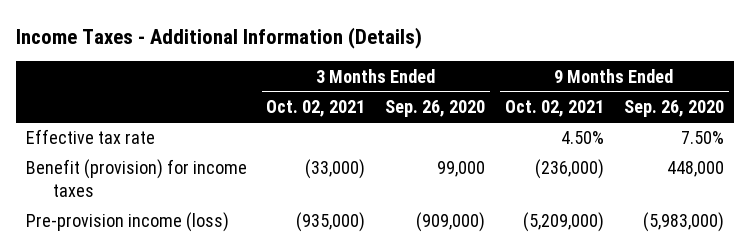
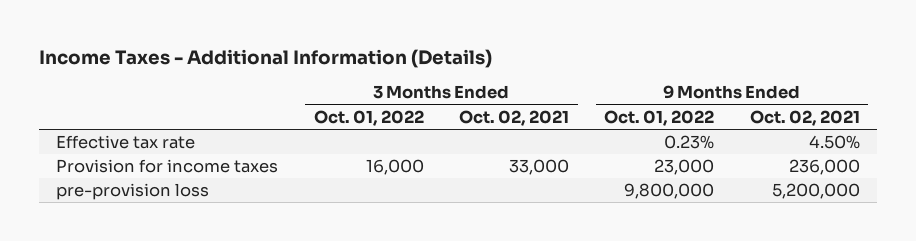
- | 3 Months Ended Oct. 02, 2021 | 3 Months Ended Sep. 26, 2020 | 9 Months Ended Oct. 02, 2021 | 9 Months Ended Sep. 26, 2020
+ | 3 Months Ended Oct. 01, 2022 | 3 Months Ended Oct. 02, 2021 | 9 Months Ended Oct. 01, 2022 | 9 Months Ended Oct. 02, 2021
- Benefit (provision) for income taxes | (33,000) | 99,000 | (236,000) | 448,000
- Pre-provision income (loss) | (935,000) | (909,000) | (5,209,000) | (5,983,000)
+ Provision for income taxes | 16,000 | 33,000 | 23,000 | 236,000
+ pre-provision loss | | | 9,800,000 | 5,200,000

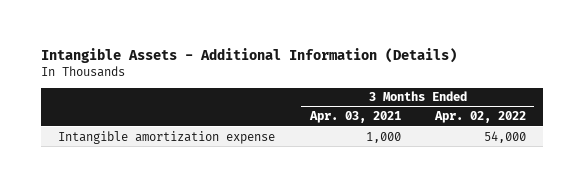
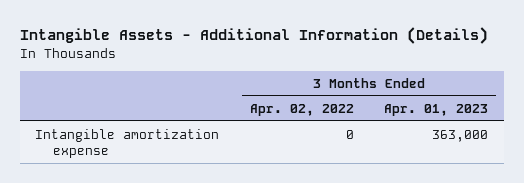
- | 3 Months Ended Apr. 03, 2021 | 3 Months Ended Apr. 02, 2022
+ | 3 Months Ended Apr. 02, 2022 | 3 Months Ended Apr. 01, 2023
- Intangible amortization expense | 1,000 | 54,000
+ Intangible amortization expense | 0 | 363,000

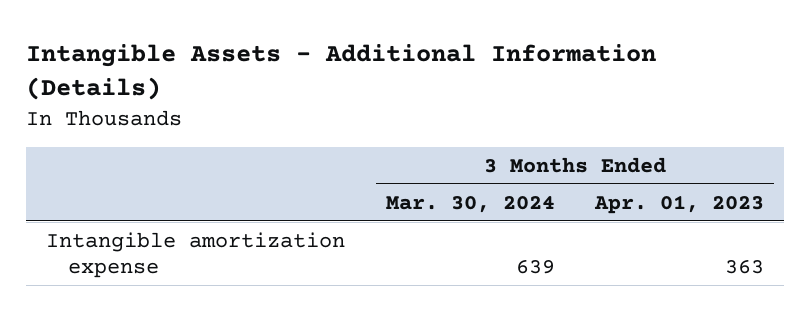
- | 3 Months Ended Apr. 02, 2022 | 3 Months Ended Apr. 01, 2023
+ | 3 Months Ended Mar. 30, 2024 | 3 Months Ended Apr. 01, 2023
- Intangible amortization expense | 0 | 363,000
+ Intangible amortization expense | 639 | 363

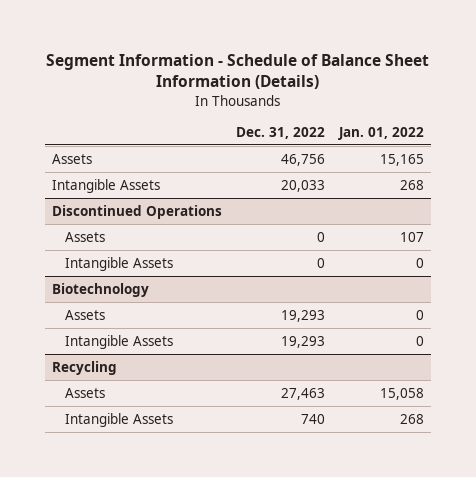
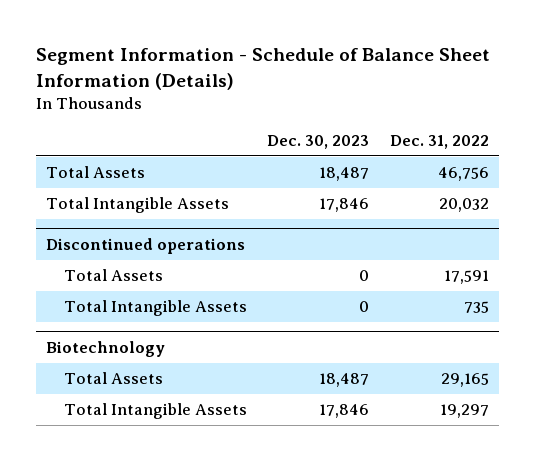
- | Dec. 31, 2022 | Jan. 01, 2022
+ | Dec. 30, 2023 | Dec. 31, 2022
- Assets | 46,756 | 15,165
- Intangible Assets | 20,033 | 268
- Discontinued Operations
- Assets | 0 | 107
- Intangible Assets | 0 | 0
+ Total Assets | 18,487 | 46,756
+ Total Intangible Assets | 17,846 | 20,032
+ Discontinued operations
+ Total Assets | 0 | 17,591
+ Total Intangible Assets | 0 | 735
@ Biotechnology
- Assets | 19,293 | 0
- Intangible Assets | 19,293 | 0
- Recycling
- Assets | 27,463 | 15,058
- Intangible Assets | 740 | 268
@ Biotechnology
+ Total Assets | 18,487 | 29,165
+ Total Intangible Assets | 17,846 | 19,297

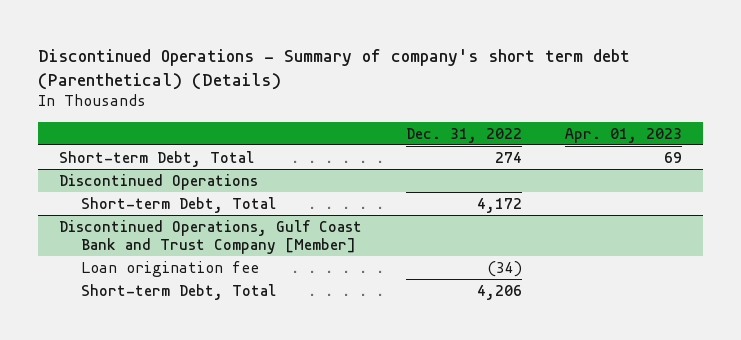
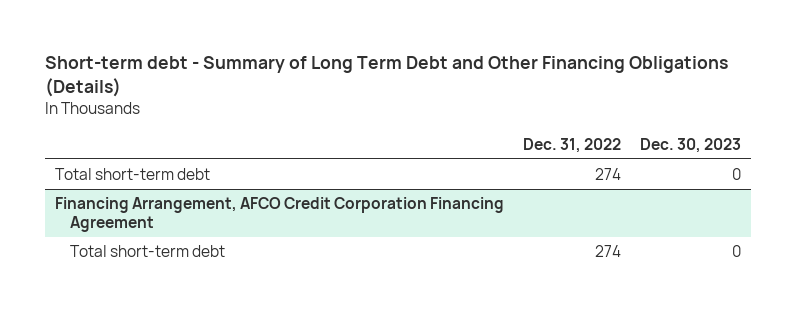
- Discontinued Operations - Summary of company's short term debt (Parenthetical) (Details)
+ Short-term debt - Summary of Long Term Debt and Other Financing Obligations (Details)
- | Dec. 31, 2022 | Apr. 01, 2023
+ | Dec. 31, 2022 | Dec. 30, 2023
- Short-term Debt, Total | 274 | 69
- Discontinued Operations
- Short-term Debt, Total | 4,172 |
- Discontinued Operations, Gulf Coast Bank and Trust Company [Member]
- Loan origination fee | (34) |
- Short-term Debt, Total | 4,206 |
+ Total short-term debt | 274 | 0
+ Financing Arrangement, AFCO Credit Corporation Financing Agreement
+ Total short-term debt | 274 | 0

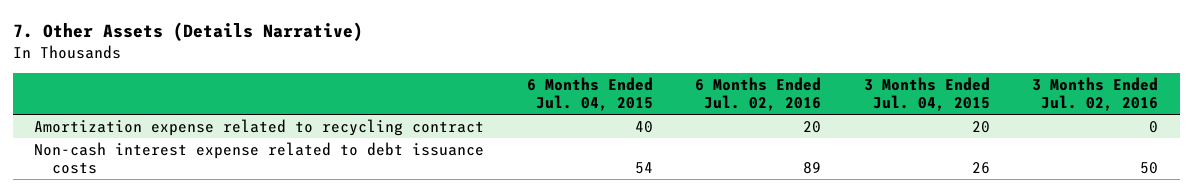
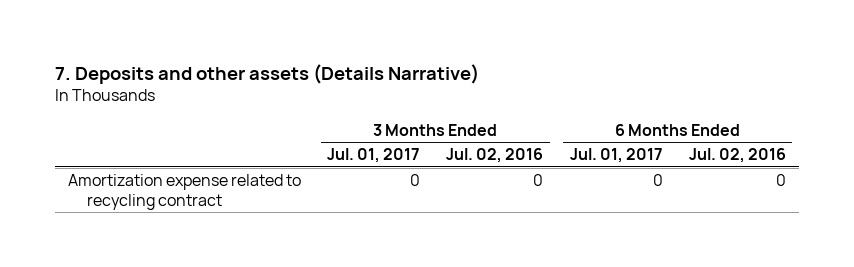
- 7. Other Assets (Details Narrative)
+ 7. Deposits and other assets (Details Narrative)
- | 6 Months Ended Jul. 04, 2015 | 6 Months Ended Jul. 02, 2016 | 3 Months Ended Jul. 04, 2015 | 3 Months Ended Jul. 02, 2016
+ | 3 Months Ended Jul. 01, 2017 | 3 Months Ended Jul. 02, 2016 | 6 Months Ended Jul. 01, 2017 | 6 Months Ended Jul. 02, 2016
- Amortization expense related to recycling contract | 40 | 20 | 20 | 0
- Non-cash interest expense related to debt issuance costs | 54 | 89 | 26 | 50
+ Amortization expense related to recycling contract | 0 | 0 | 0 | 0

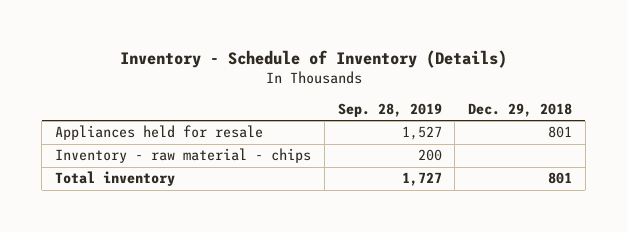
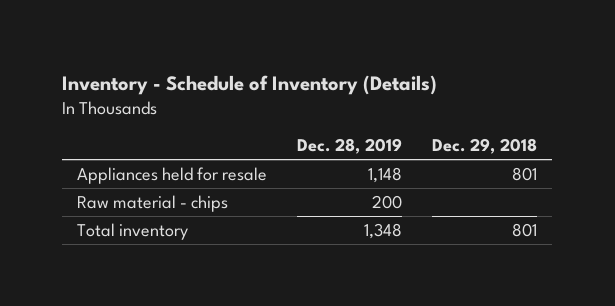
- | Sep. 28, 2019 | Dec. 29, 2018
+ | Dec. 28, 2019 | Dec. 29, 2018
- Inventory - raw material - chips | 200 |
+ Raw material - chips | 200 |

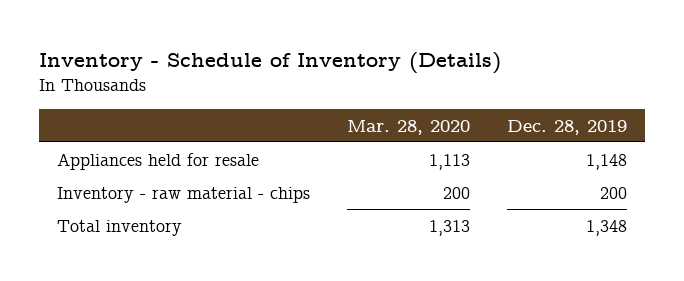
- | Dec. 28, 2019 | Dec. 29, 2018
+ | Mar. 28, 2020 | Dec. 28, 2019
- Raw material - chips | 200 |
+ Inventory - raw material - chips | 200 | 200

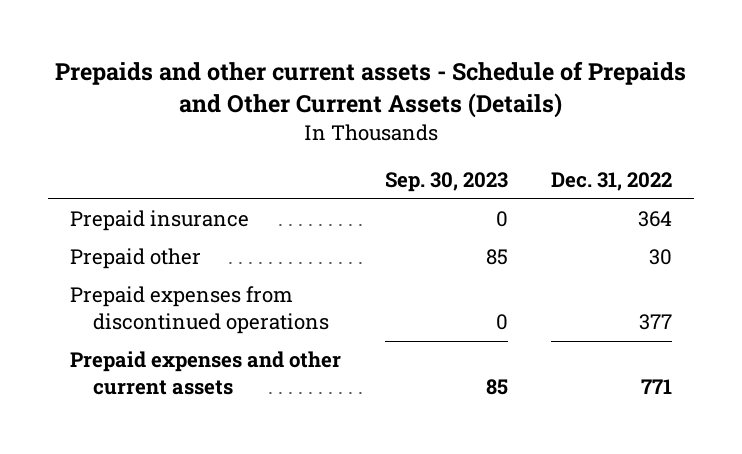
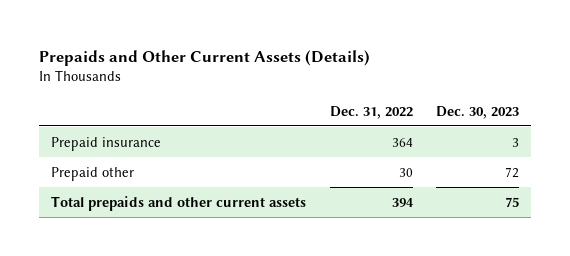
- Prepaids and other current assets - Schedule of Prepaids and Other Current Assets (Details)
+ Prepaids and Other Current Assets (Details)
- | Sep. 30, 2023 | Dec. 31, 2022
+ | Dec. 31, 2022 | Dec. 30, 2023
- Prepaid expenses from discontinued operations | 0 | 377
- Prepaid expenses and other current assets | 85 | 771
+ Total prepaids and other current assets | 394 | 75

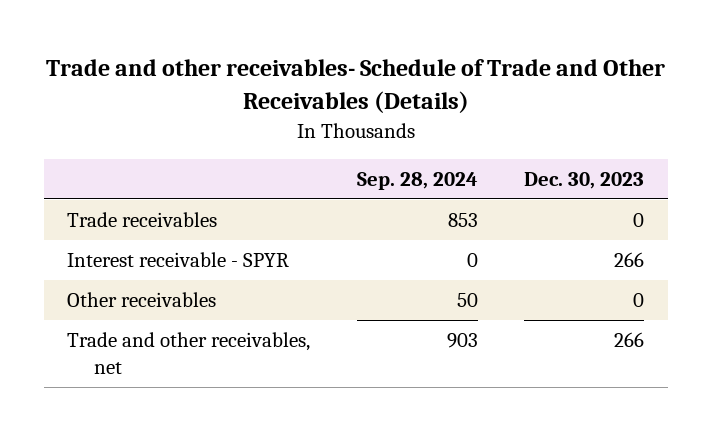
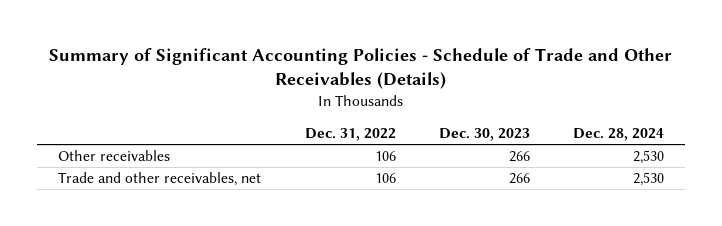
- Trade and other receivables- Schedule of Trade and Other Receivables (Details)
+ Summary of Significant Accounting Policies - Schedule of Trade and Other Receivables (Details)
- | Sep. 28, 2024 | Dec. 30, 2023
+ | Dec. 31, 2022 | Dec. 30, 2023 | Dec. 28, 2024
- Trade receivables | 853 | 0
- Interest receivable - SPYR | 0 | 266
- Other receivables | 50 | 0
+ Other receivables | 106 | 266 | 2,530

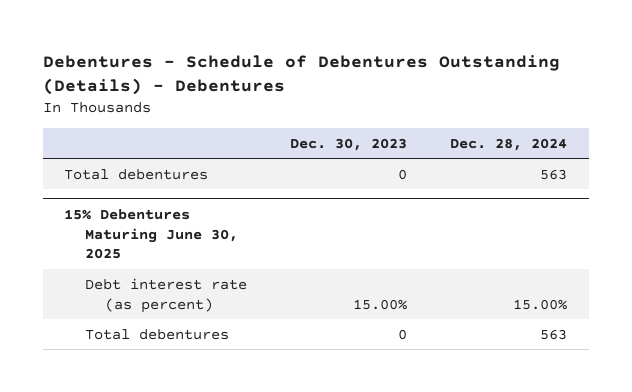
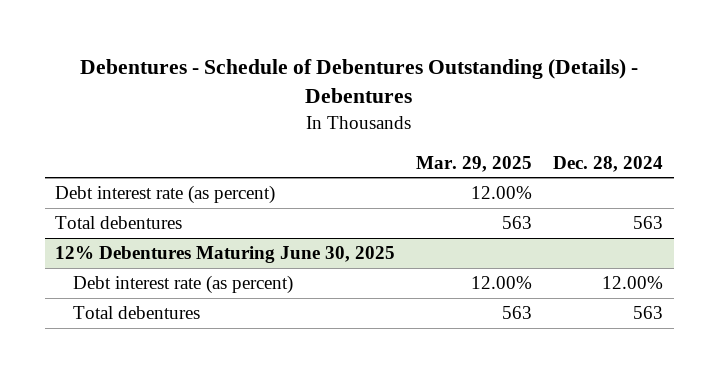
- | Dec. 30, 2023 | Dec. 28, 2024
+ | Mar. 29, 2025 | Dec. 28, 2024
+ Debt interest rate (as percent) | 12.00% |
- 15% Debentures Maturing June 30, 2025
- Debt interest rate (as percent) | 15.00% | 15.00%
+ 12% Debentures Maturing June 30, 2025
+ Debt interest rate (as percent) | 12.00% | 12.00%

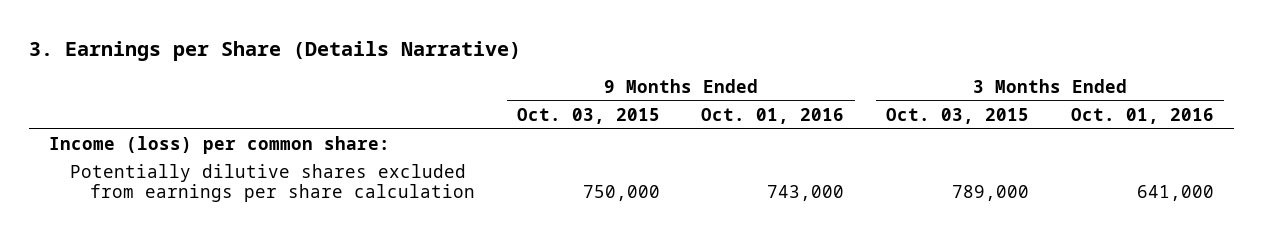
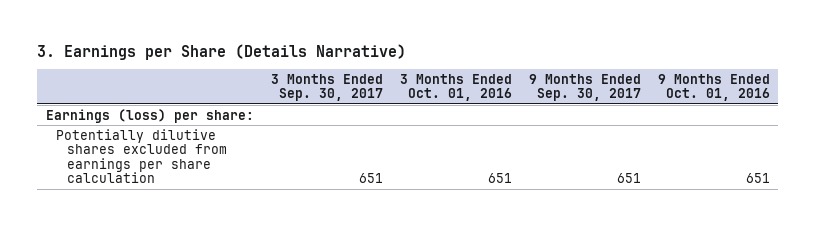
- | 9 Months Ended Oct. 03, 2015 | 9 Months Ended Oct. 01, 2016 | 3 Months Ended Oct. 03, 2015 | 3 Months Ended Oct. 01, 2016
+ | 3 Months Ended Sep. 30, 2017 | 3 Months Ended Oct. 01, 2016 | 9 Months Ended Sep. 30, 2017 | 9 Months Ended Oct. 01, 2016
- Income (loss) per common share:
- Potentially dilutive shares excluded from earnings per share calculation | 750,000 | 743,000 | 789,000 | 641,000
+ Earnings (loss) per share:
+ Potentially dilutive shares excluded from earnings per share calculation | 651 | 651 | 651 | 651

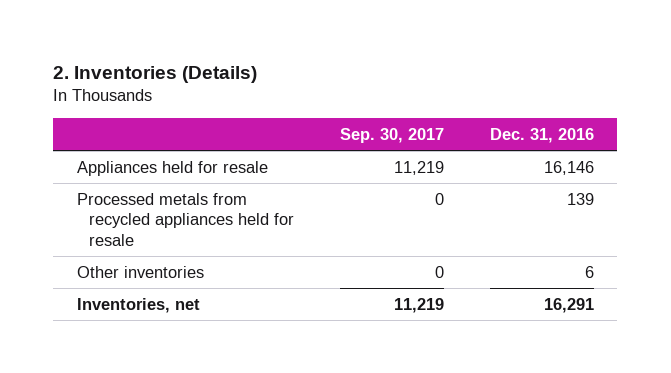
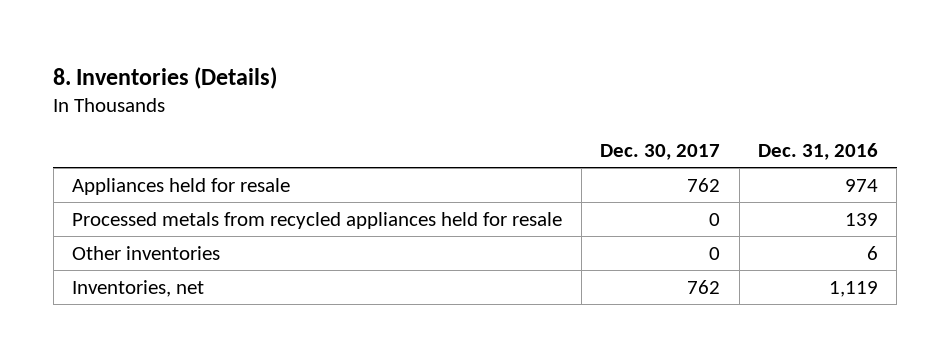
- 2. Inventories (Details)
+ 8. Inventories (Details)
- | Sep. 30, 2017 | Dec. 31, 2016
+ | Dec. 30, 2017 | Dec. 31, 2016
- Appliances held for resale | 11,219 | 16,146
+ Appliances held for resale | 762 | 974
- Inventories, net | 11,219 | 16,291
+ Inventories, net | 762 | 1,119

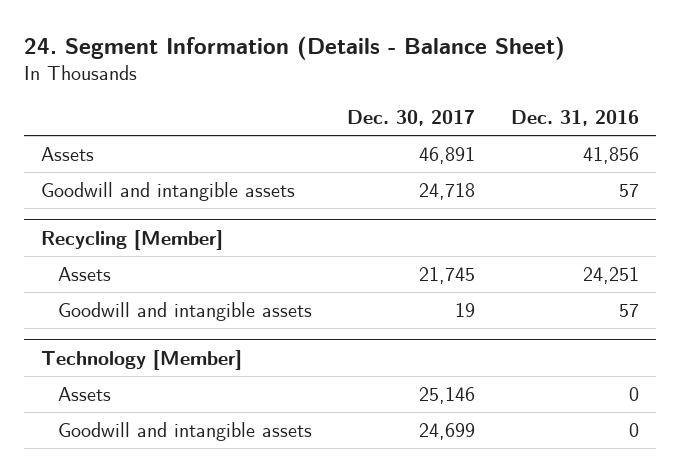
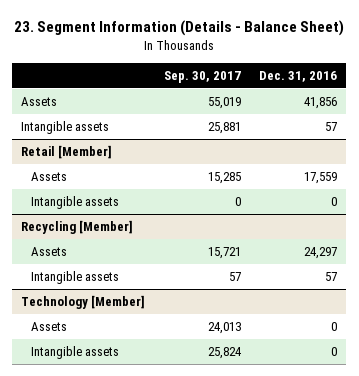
- 24. Segment Information (Details - Balance Sheet)
+ 23. Segment Information (Details - Balance Sheet)
- | Dec. 30, 2017 | Dec. 31, 2016
+ | Sep. 30, 2017 | Dec. 31, 2016
- Goodwill and intangible assets | 24,718 | 57
+ Intangible assets | 25,881 | 57
+ Retail [Member]
+ Assets | 15,285 | 17,559
+ Intangible assets | 0 | 0
@ Recycling [Member]
- Assets | 21,745 | 24,251
- Goodwill and intangible assets | 19 | 57
+ Assets | 15,721 | 24,297
+ Intangible assets | 57 | 57
@ Technology [Member]
- Goodwill and intangible assets | 24,699 | 0
+ Intangible assets | 25,824 | 0

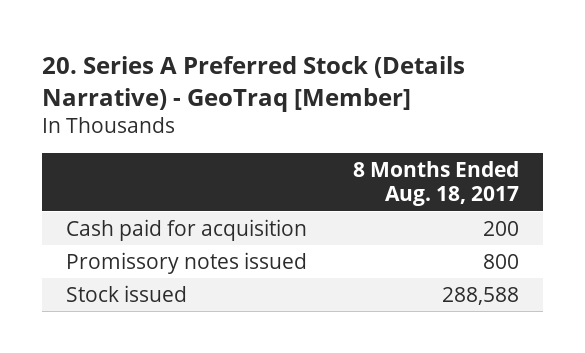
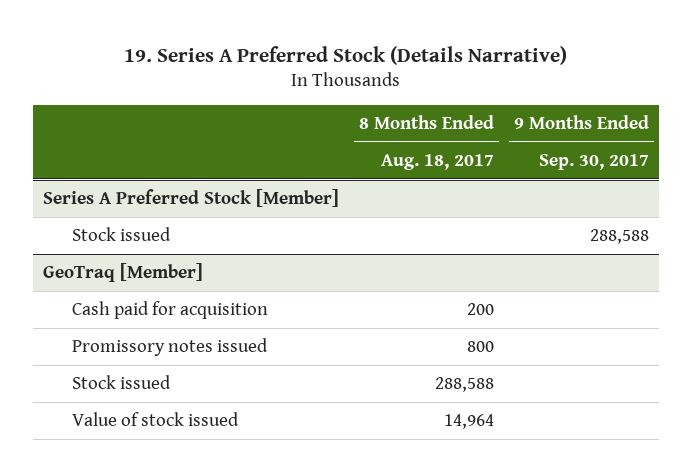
- 20. Series A Preferred Stock (Details Narrative) - GeoTraq [Member]
+ 19. Series A Preferred Stock (Details Narrative)
- | 8 Months Ended Aug. 18, 2017
+ | 8 Months Ended Aug. 18, 2017 | 9 Months Ended Sep. 30, 2017
+ Series A Preferred Stock [Member]
+ Stock issued | | 288,588
+ GeoTraq [Member]
+ Value of stock issued | 14,964 |

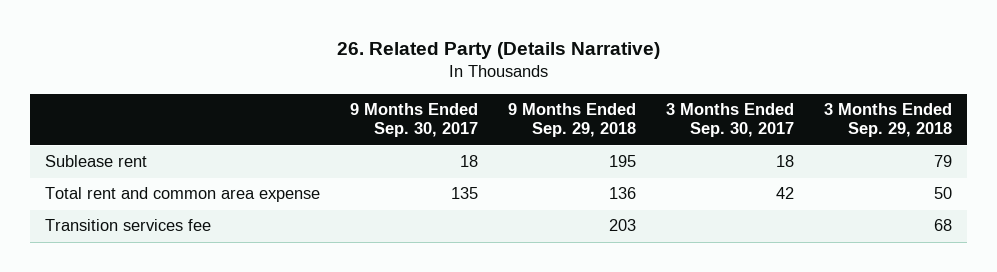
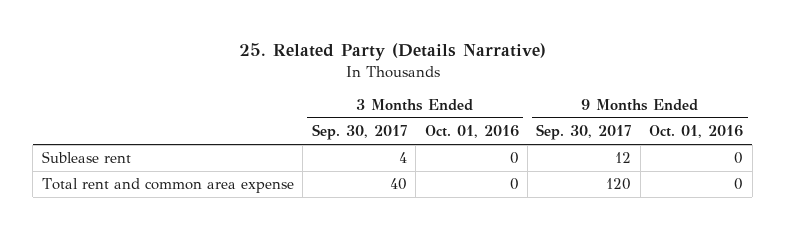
- 26. Related Party (Details Narrative)
+ 25. Related Party (Details Narrative)
- | 9 Months Ended Sep. 30, 2017 | 9 Months Ended Sep. 29, 2018 | 3 Months Ended Sep. 30, 2017 | 3 Months Ended Sep. 29, 2018
+ | 3 Months Ended Sep. 30, 2017 | 3 Months Ended Oct. 01, 2016 | 9 Months Ended Sep. 30, 2017 | 9 Months Ended Oct. 01, 2016
- Sublease rent | 18 | 195 | 18 | 79
- Total rent and common area expense | 135 | 136 | 42 | 50
- Transition services fee | | 203 | | 68
+ Sublease rent | 4 | 0 | 12 | 0
+ Total rent and common area expense | 40 | 0 | 120 | 0

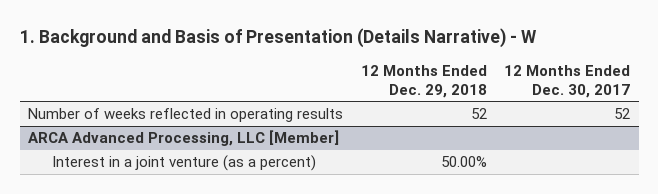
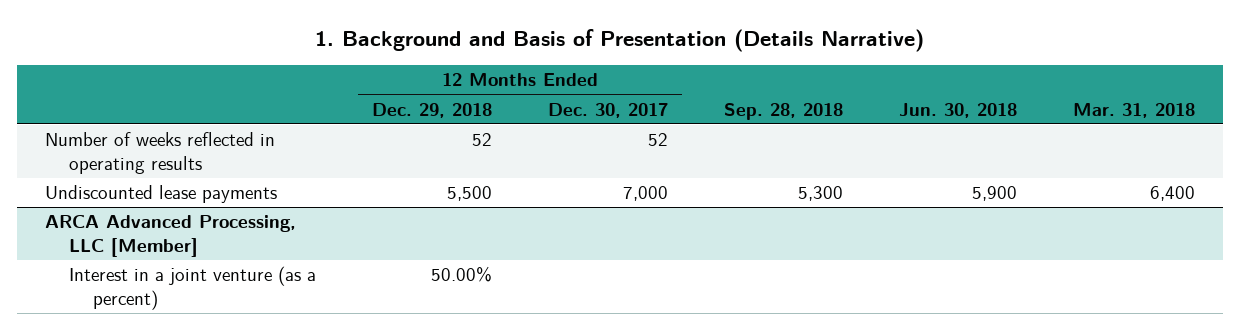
- 1. Background and Basis of Presentation (Details Narrative) - W
+ 1. Background and Basis of Presentation (Details Narrative)
- | 12 Months Ended Dec. 29, 2018 | 12 Months Ended Dec. 30, 2017
+ | 12 Months Ended Dec. 29, 2018 | 12 Months Ended Dec. 30, 2017 | Sep. 28, 2018 | Jun. 30, 2018 | Mar. 31, 2018
+ Undiscounted lease payments | 5,500 | 7,000 | 5,300 | 5,900 | 6,400

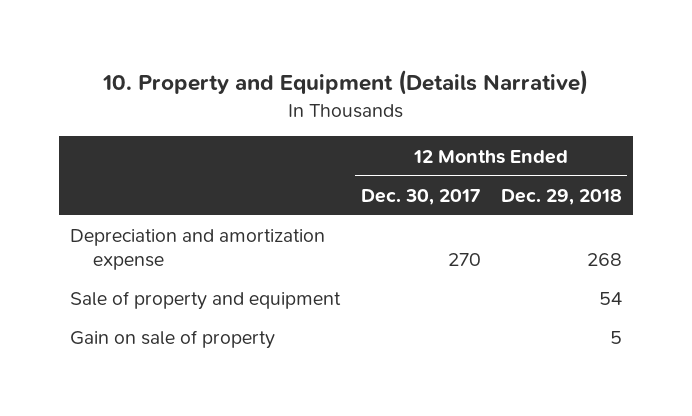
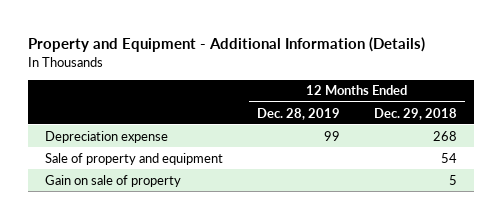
- 10. Property and Equipment (Details Narrative)
+ Property and Equipment - Additional Information (Details)
- | 12 Months Ended Dec. 30, 2017 | 12 Months Ended Dec. 29, 2018
+ | 12 Months Ended Dec. 28, 2019 | 12 Months Ended Dec. 29, 2018
- Depreciation and amortization expense | 270 | 268
+ Depreciation expense | 99 | 268

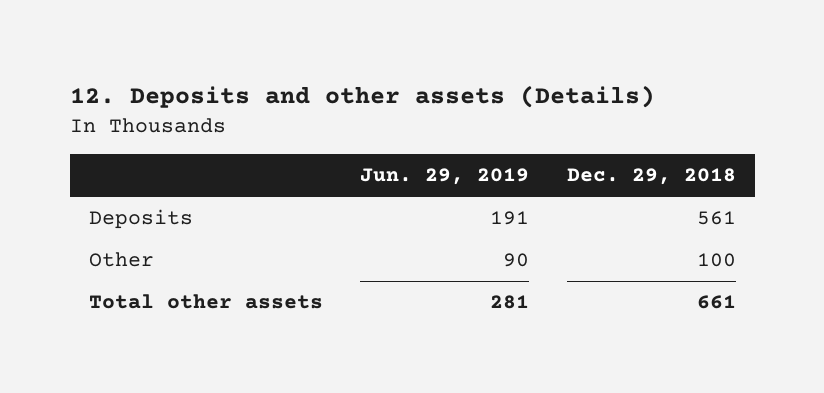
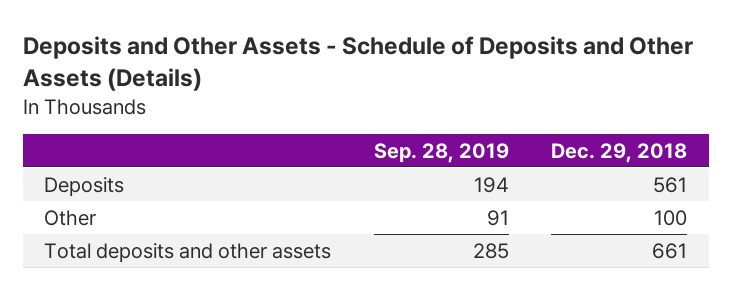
- 12. Deposits and other assets (Details)
+ Deposits and Other Assets - Schedule of Deposits and Other Assets (Details)
- | Jun. 29, 2019 | Dec. 29, 2018
+ | Sep. 28, 2019 | Dec. 29, 2018
- Total other assets | 281 | 661
+ Total deposits and other assets | 285 | 661

